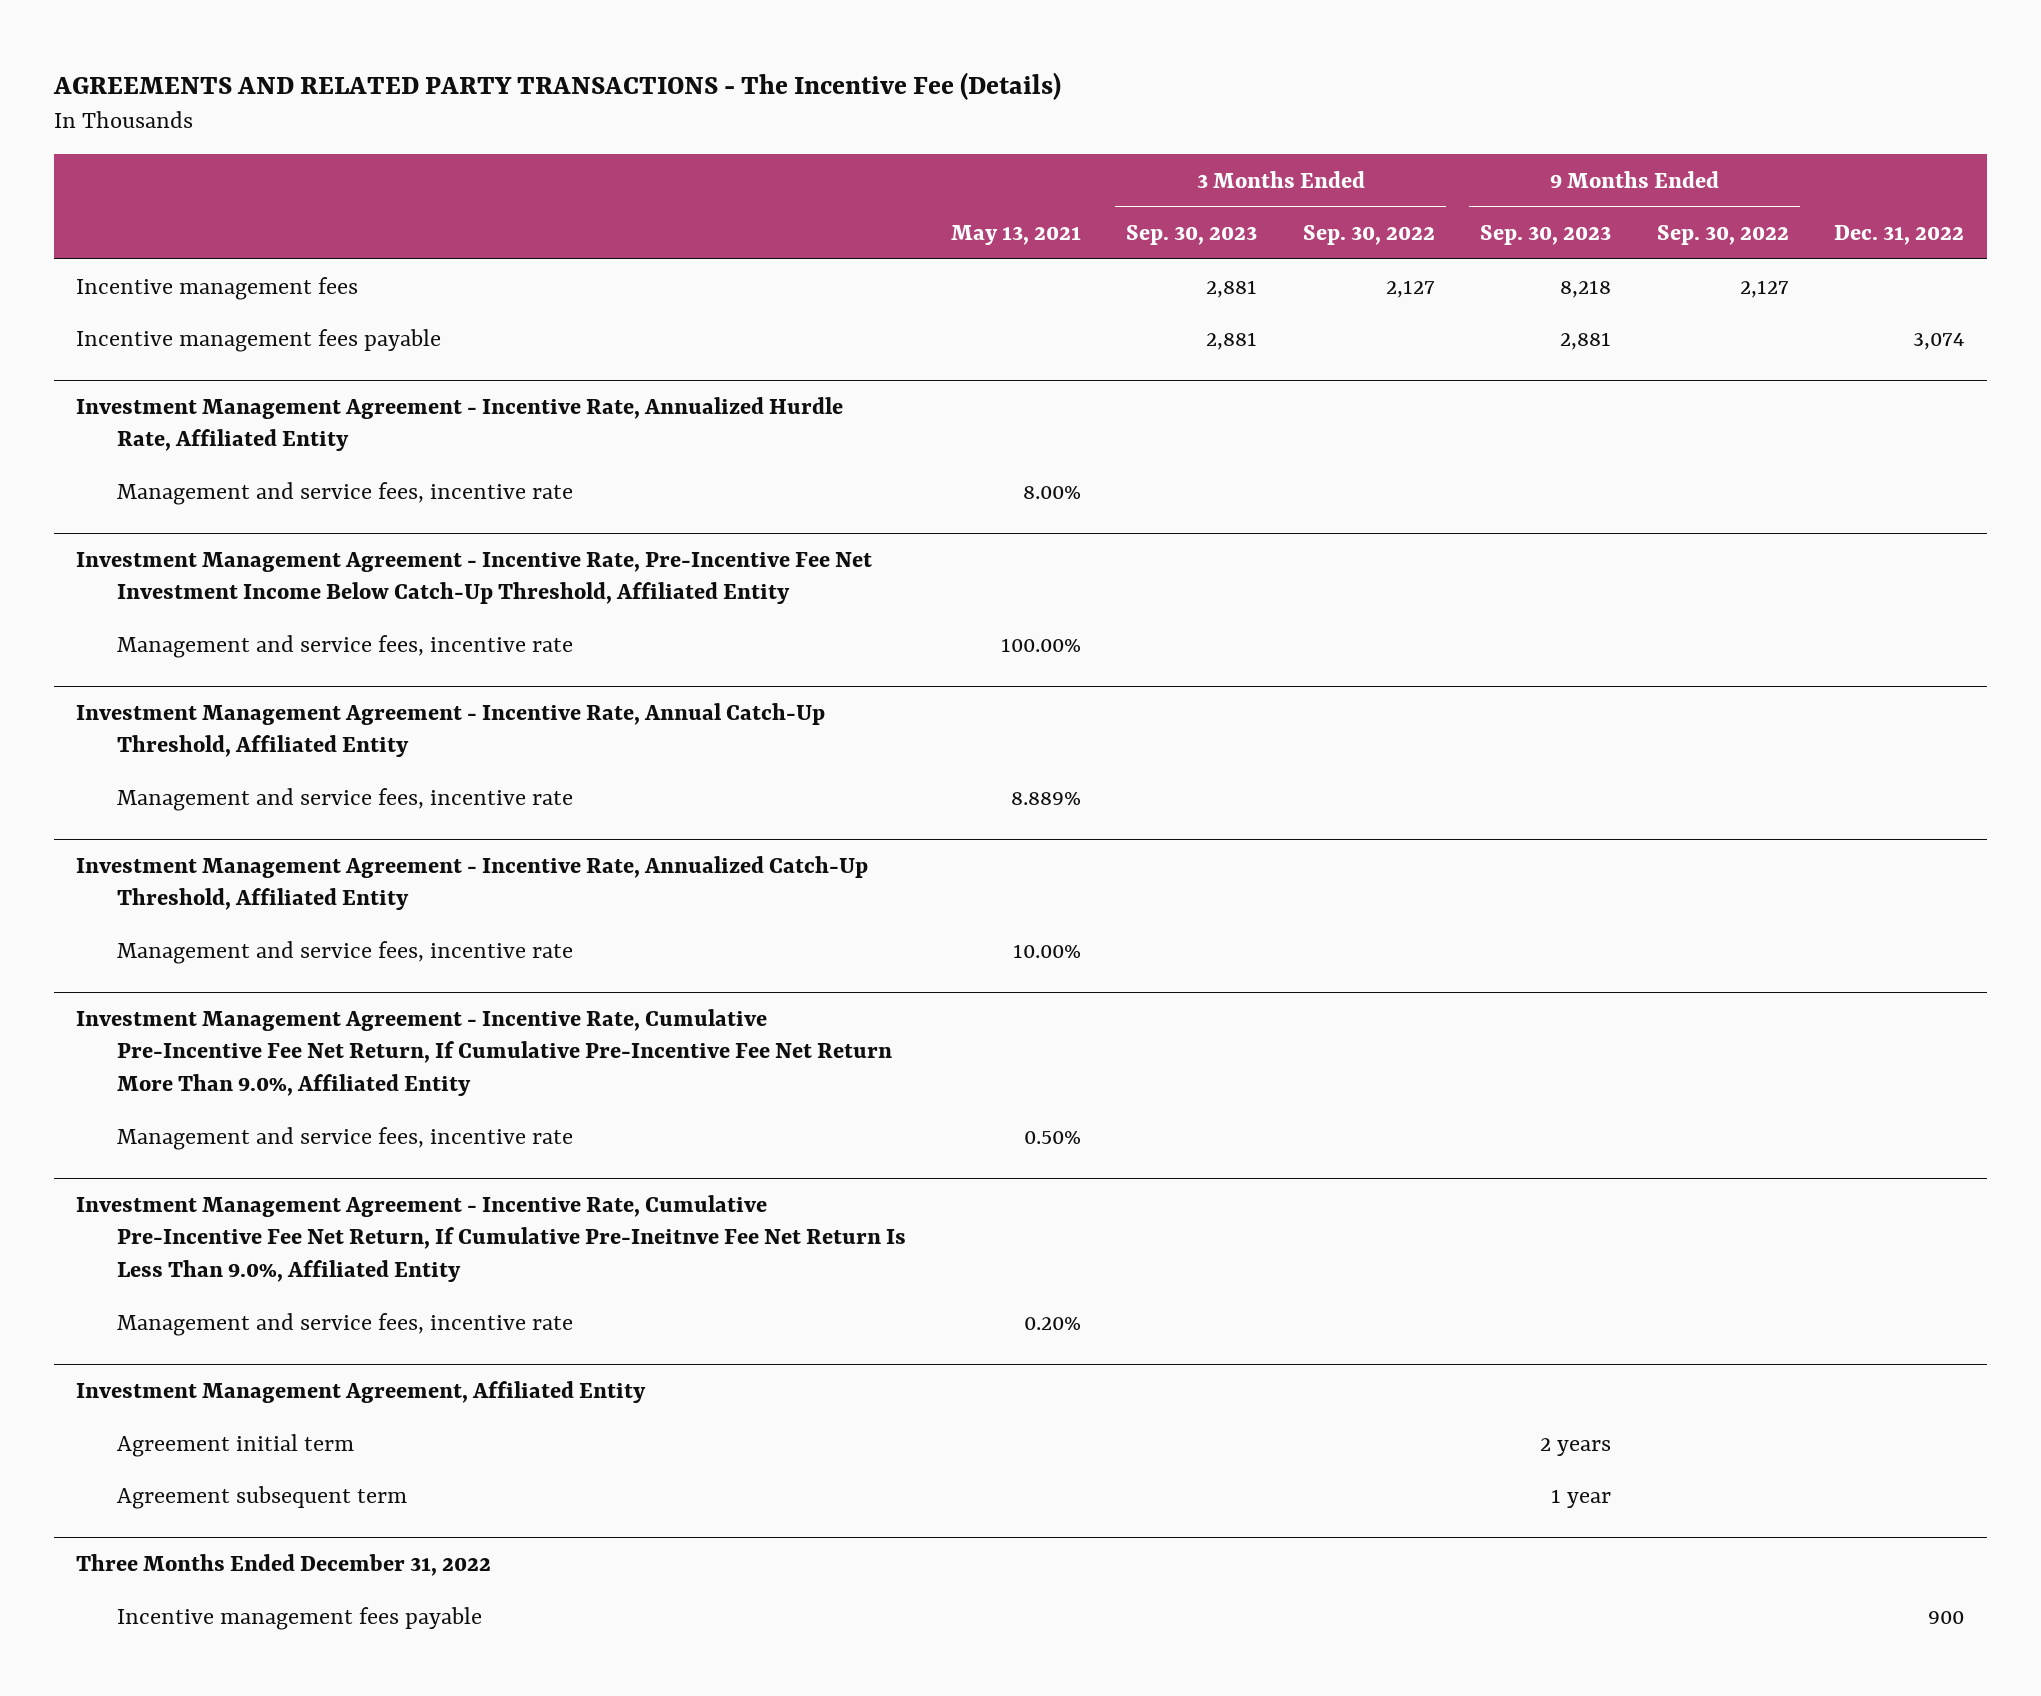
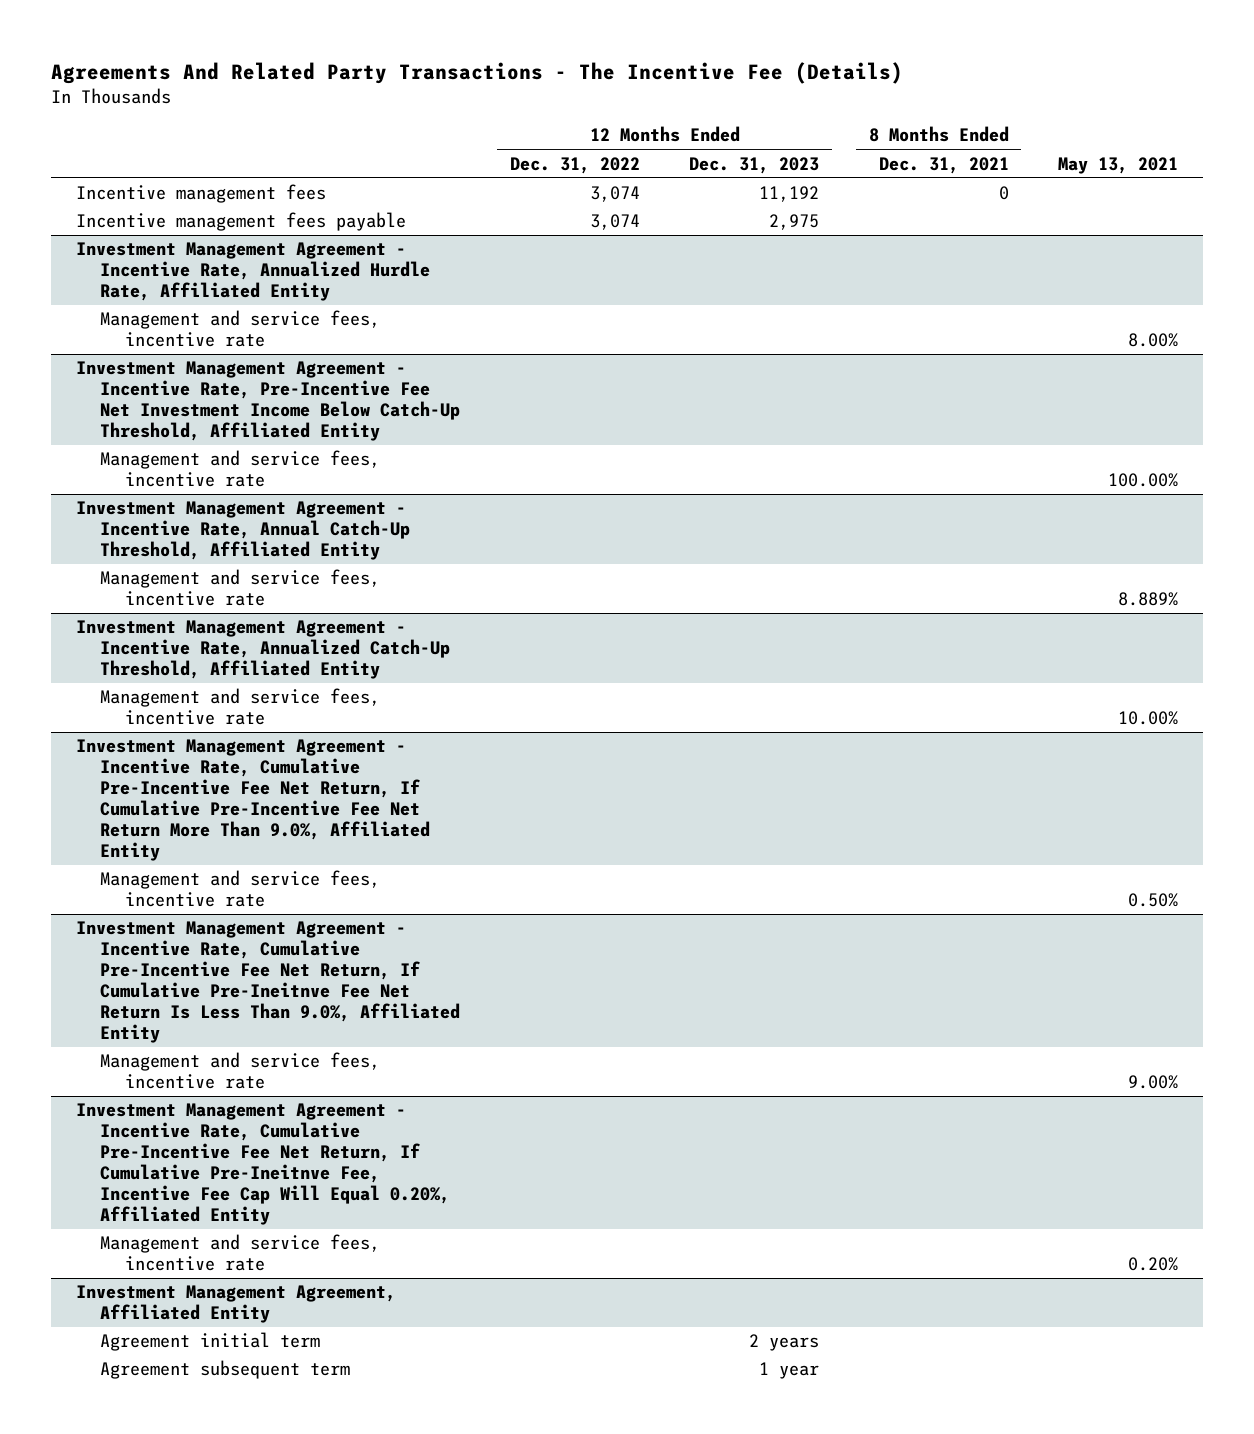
- AGREEMENTS AND RELATED PARTY TRANSACTIONS - The Incentive Fee (Details)
+ Agreements And Related Party Transactions - The Incentive Fee (Details)
- | May 13, 2021 | 3 Months Ended Sep. 30, 2023 | 3 Months Ended Sep. 30, 2022 | 9 Months Ended Sep. 30, 2023 | 9 Months Ended Sep. 30, 2022 | Dec. 31, 2022
+ | 12 Months Ended Dec. 31, 2022 | 12 Months Ended Dec. 31, 2023 | 8 Months Ended Dec. 31, 2021 | May 13, 2021
@ Investment Management Agreement - Incentive Rate, Cumulative Pre-Incentive Fee Net Return, If Cumulative Pre-Ineitnve Fee Net Return Is Less Than 9.0%, Affiliated Entity
- Management and service fees, incentive rate | 0.20% | | | | |
+ Management and service fees, incentive rate | | | | 9.00%
+ Investment Management Agreement - Incentive Rate, Cumulative Pre-Incentive Fee Net Return, If Cumulative Pre-Ineitnve Fee, Incentive Fee Cap Will Equal 0.20%, Affiliated Entity
+ Management and service fees, incentive rate | | | | 0.20%
- Three Months Ended December 31, 2022
- Incentive management fees payable | | | | | | 900

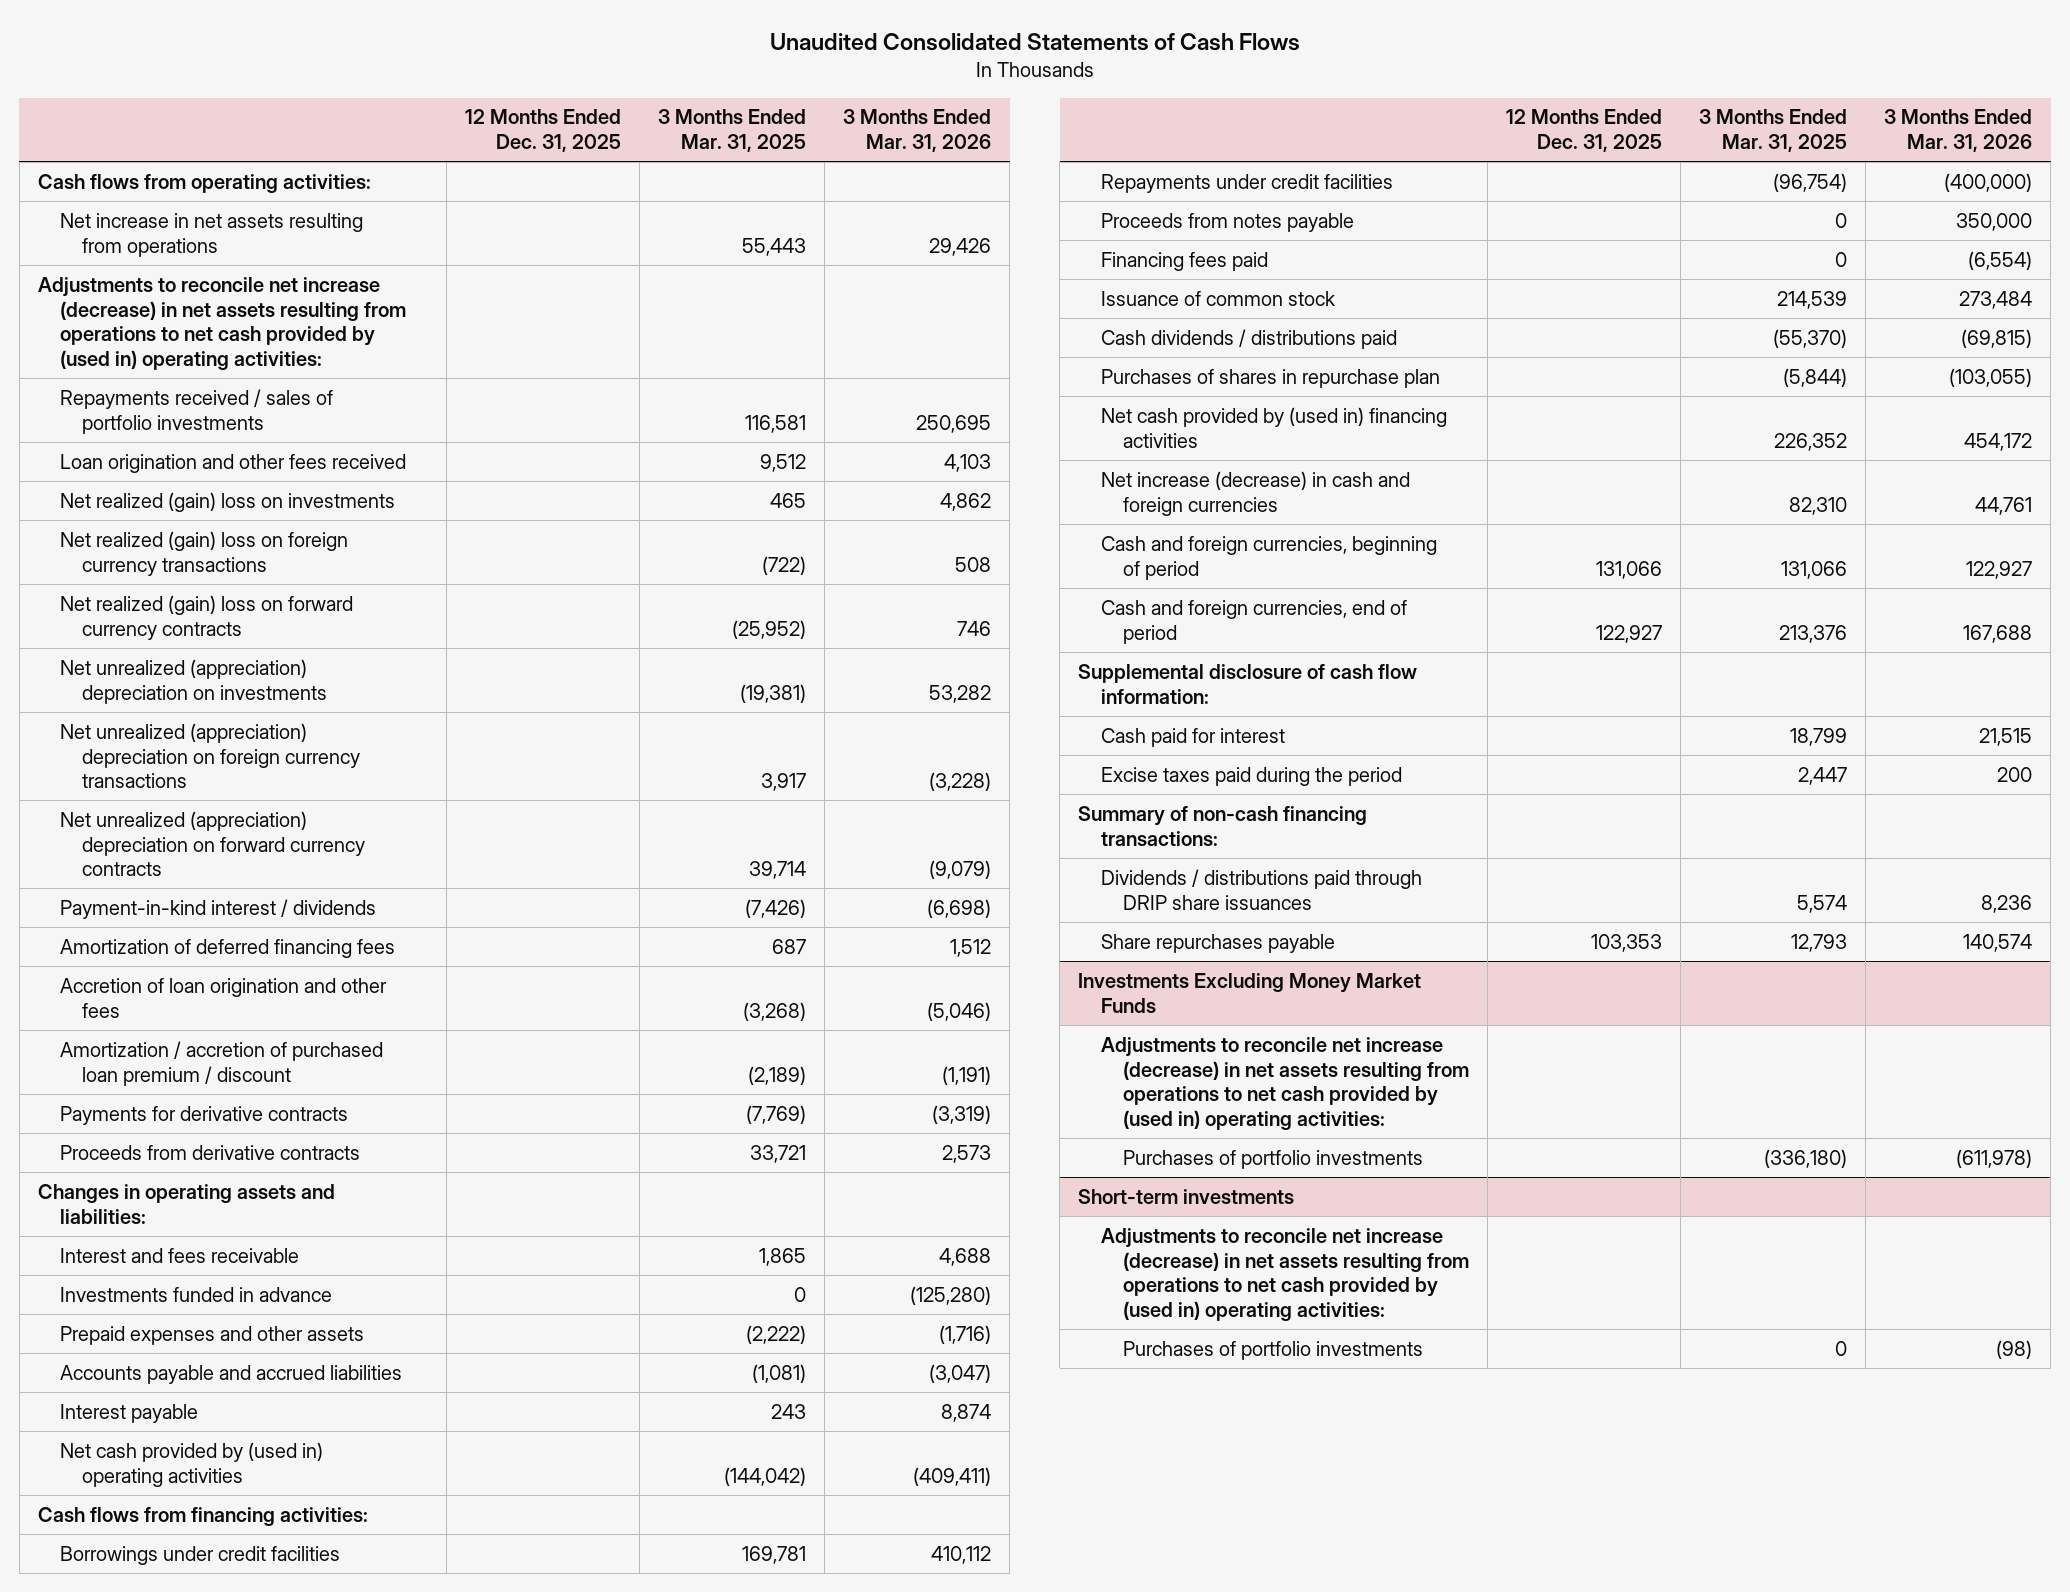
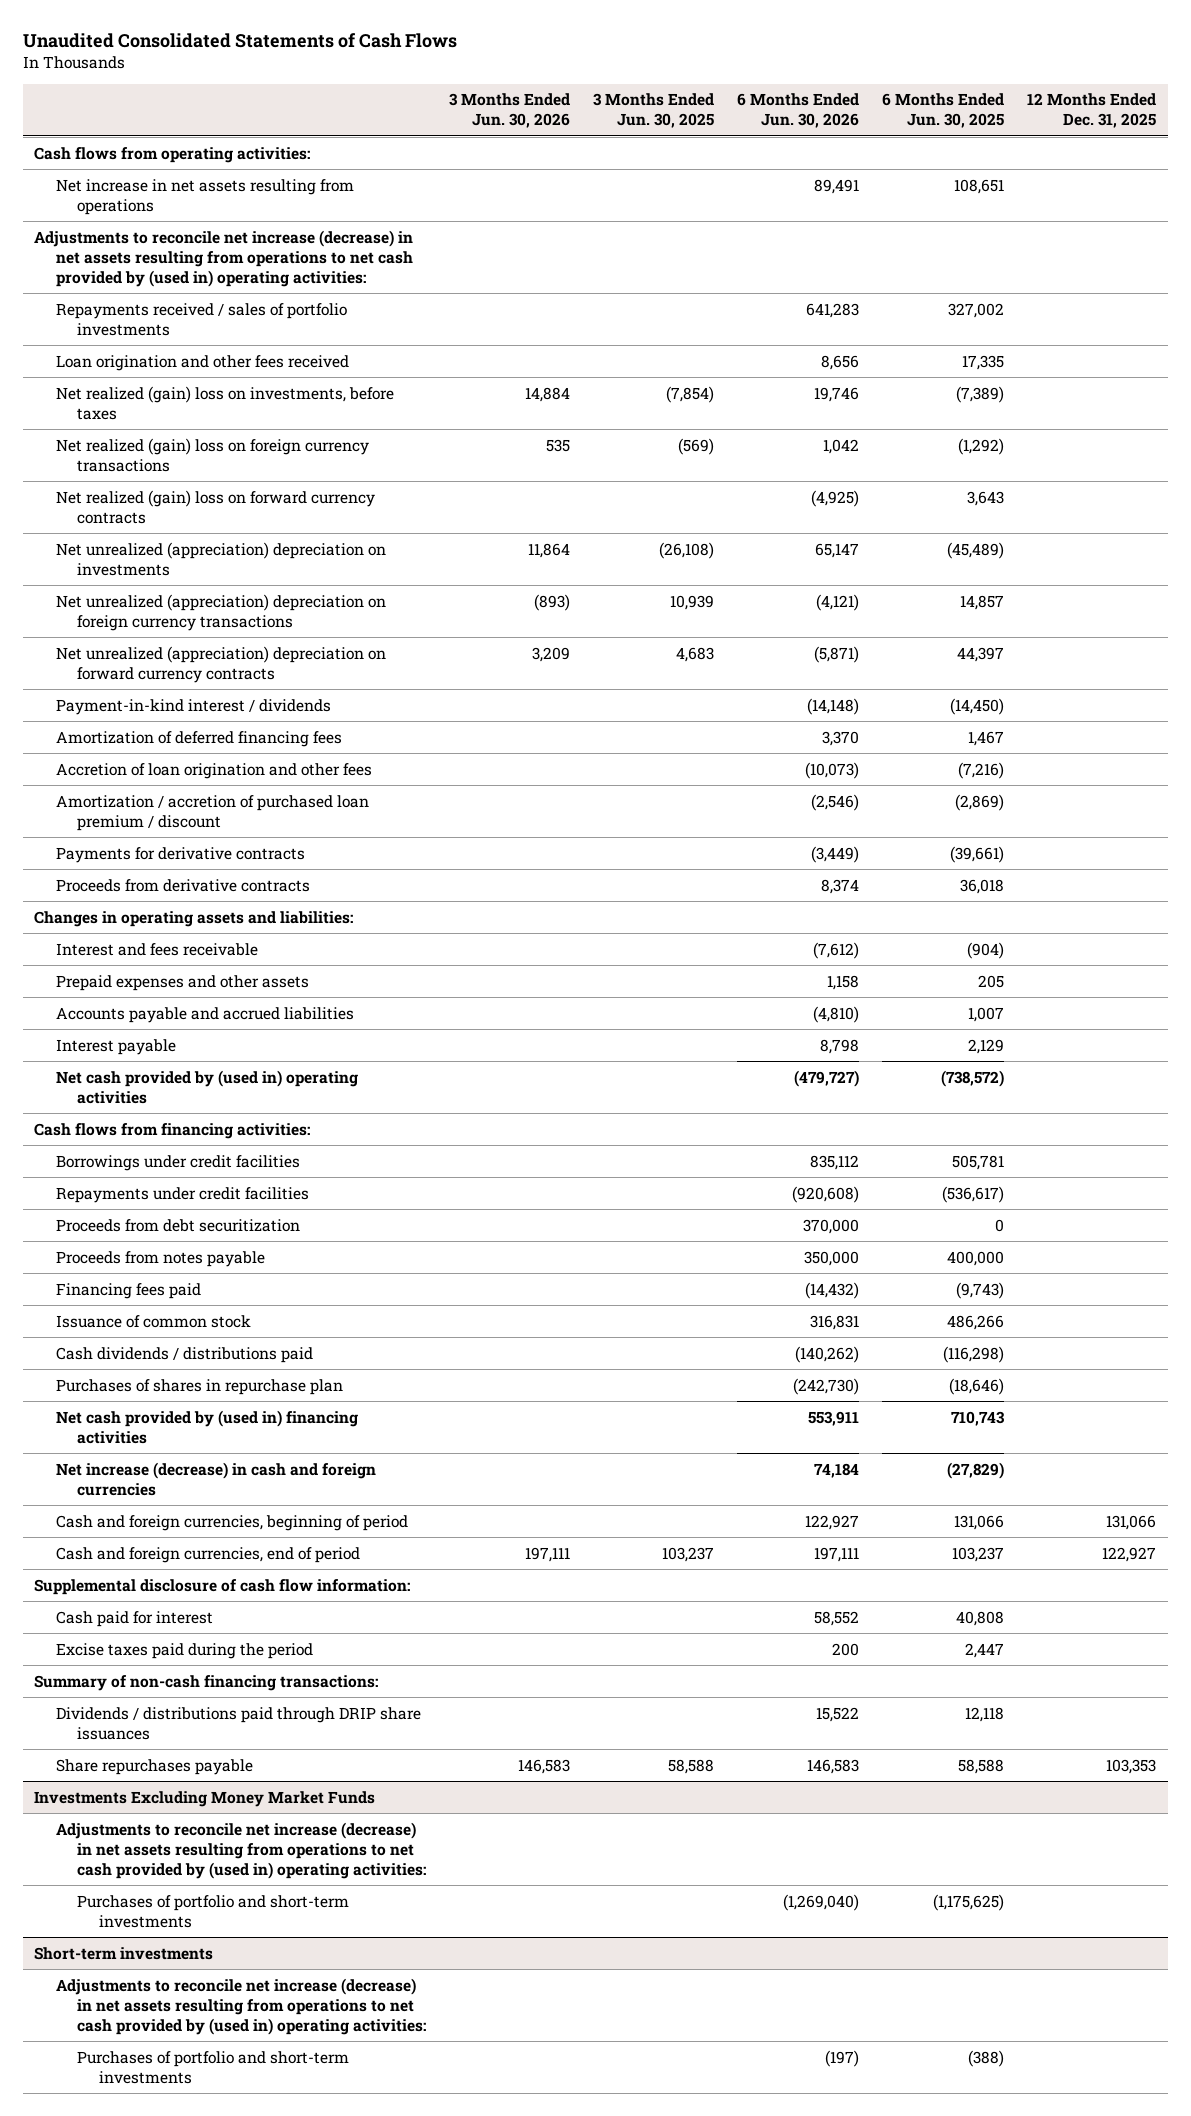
- | 12 Months Ended Dec. 31, 2025 | 3 Months Ended Mar. 31, 2025 | 3 Months Ended Mar. 31, 2026
+ | 3 Months Ended Jun. 30, 2026 | 3 Months Ended Jun. 30, 2025 | 6 Months Ended Jun. 30, 2026 | 6 Months Ended Jun. 30, 2025 | 12 Months Ended Dec. 31, 2025
- Net realized (gain) loss on investments | | 465 | 4,862
+ Net realized (gain) loss on investments, before taxes | 14,884 | (7,854) | 19,746 | (7,389) |
- Investments funded in advance | | 0 | (125,280)
+ Proceeds from debt securitization | | | 370,000 | 0 |
@ Investments Excluding Money Market Funds
- Purchases of portfolio investments | | (336,180) | (611,978)
+ Purchases of portfolio and short-term investments | | | (1,269,040) | (1,175,625) |
@ Short-term investments
- Purchases of portfolio investments | | 0 | (98)
+ Purchases of portfolio and short-term investments | | | (197) | (388) |

